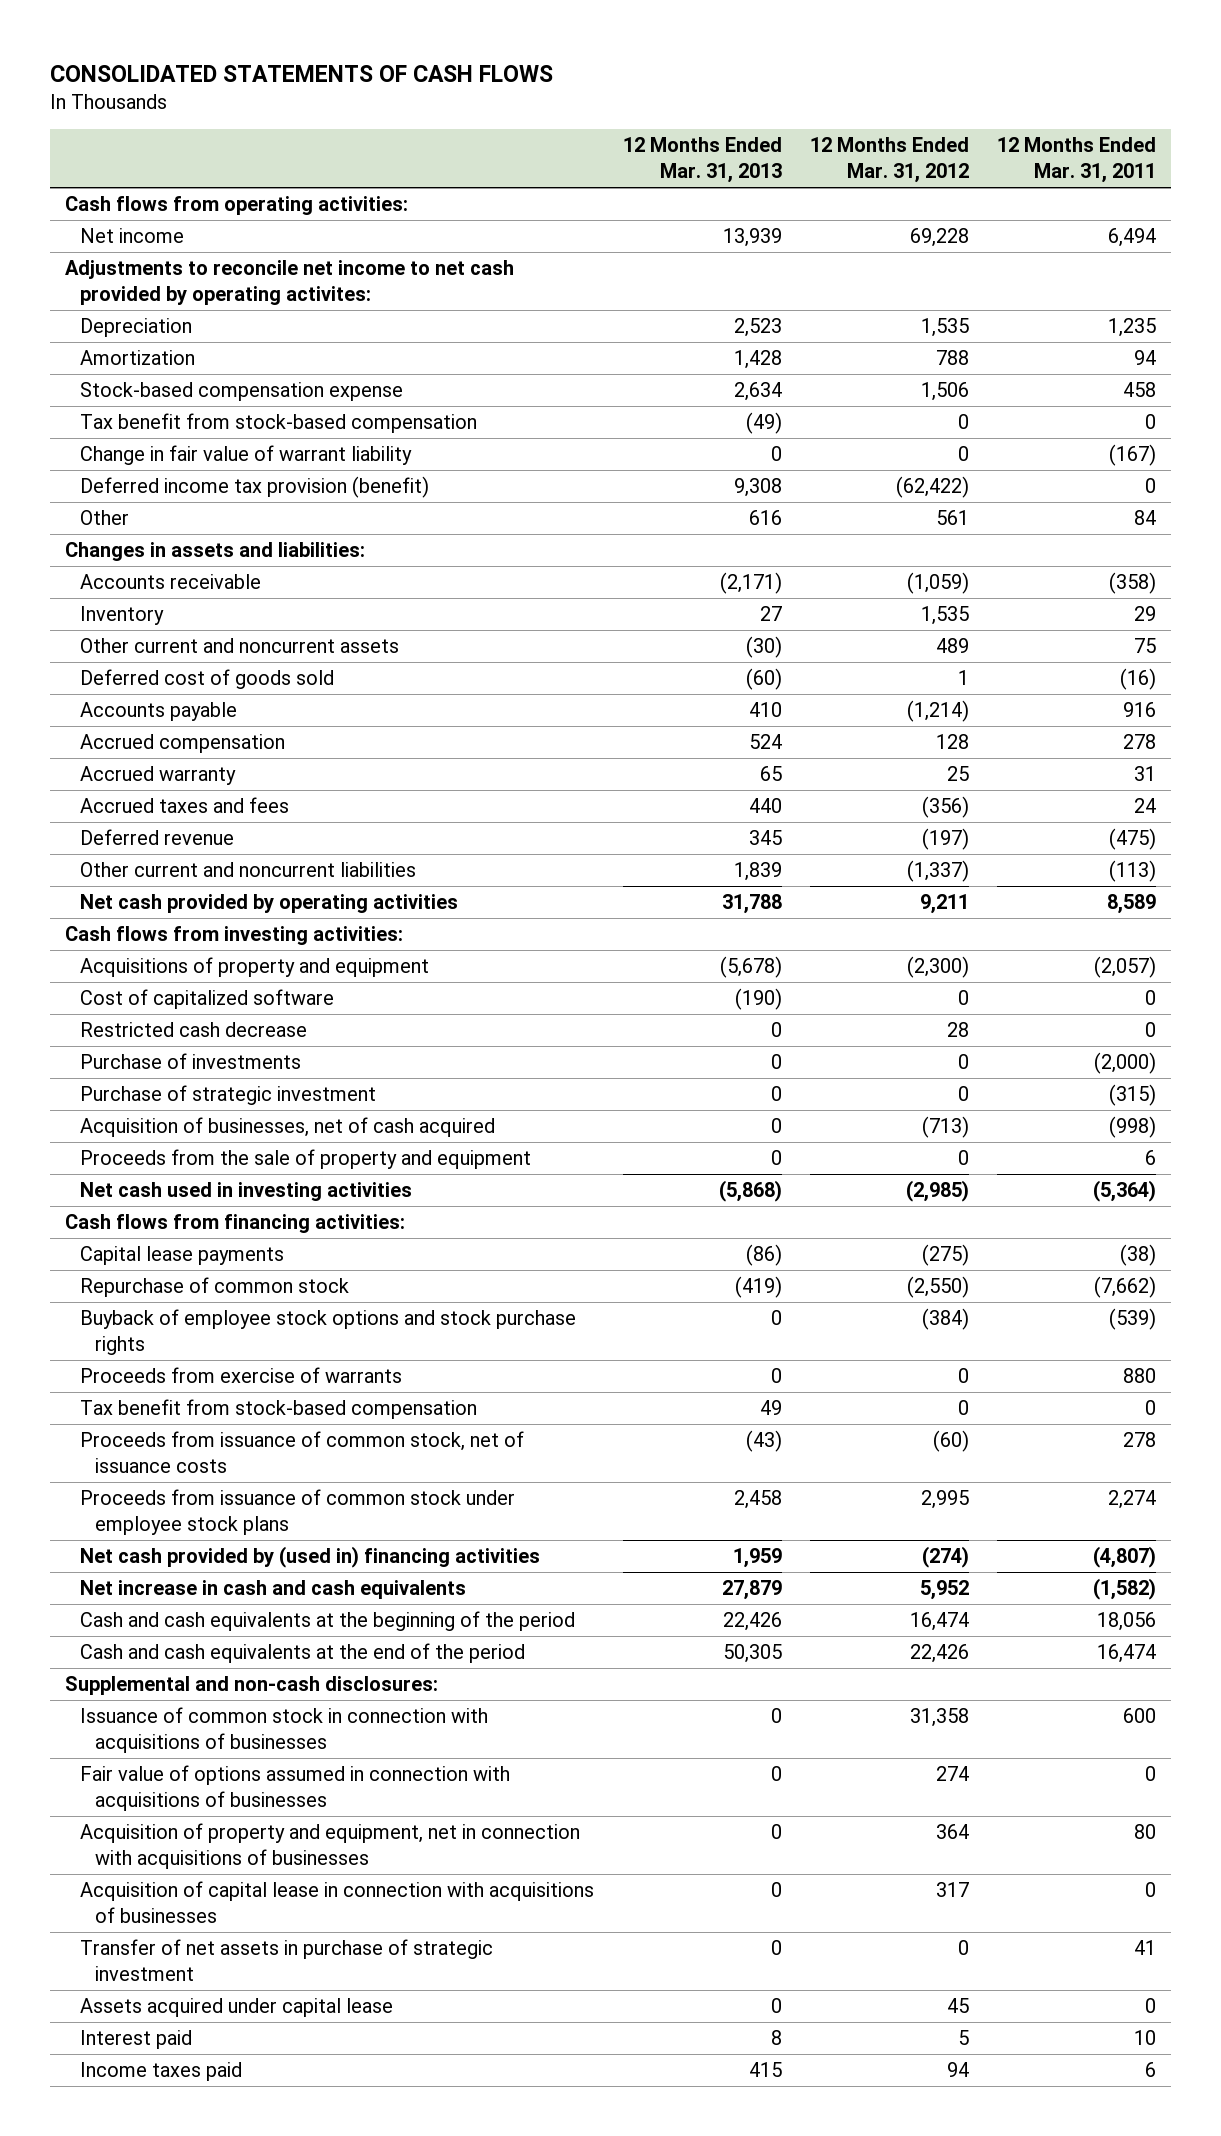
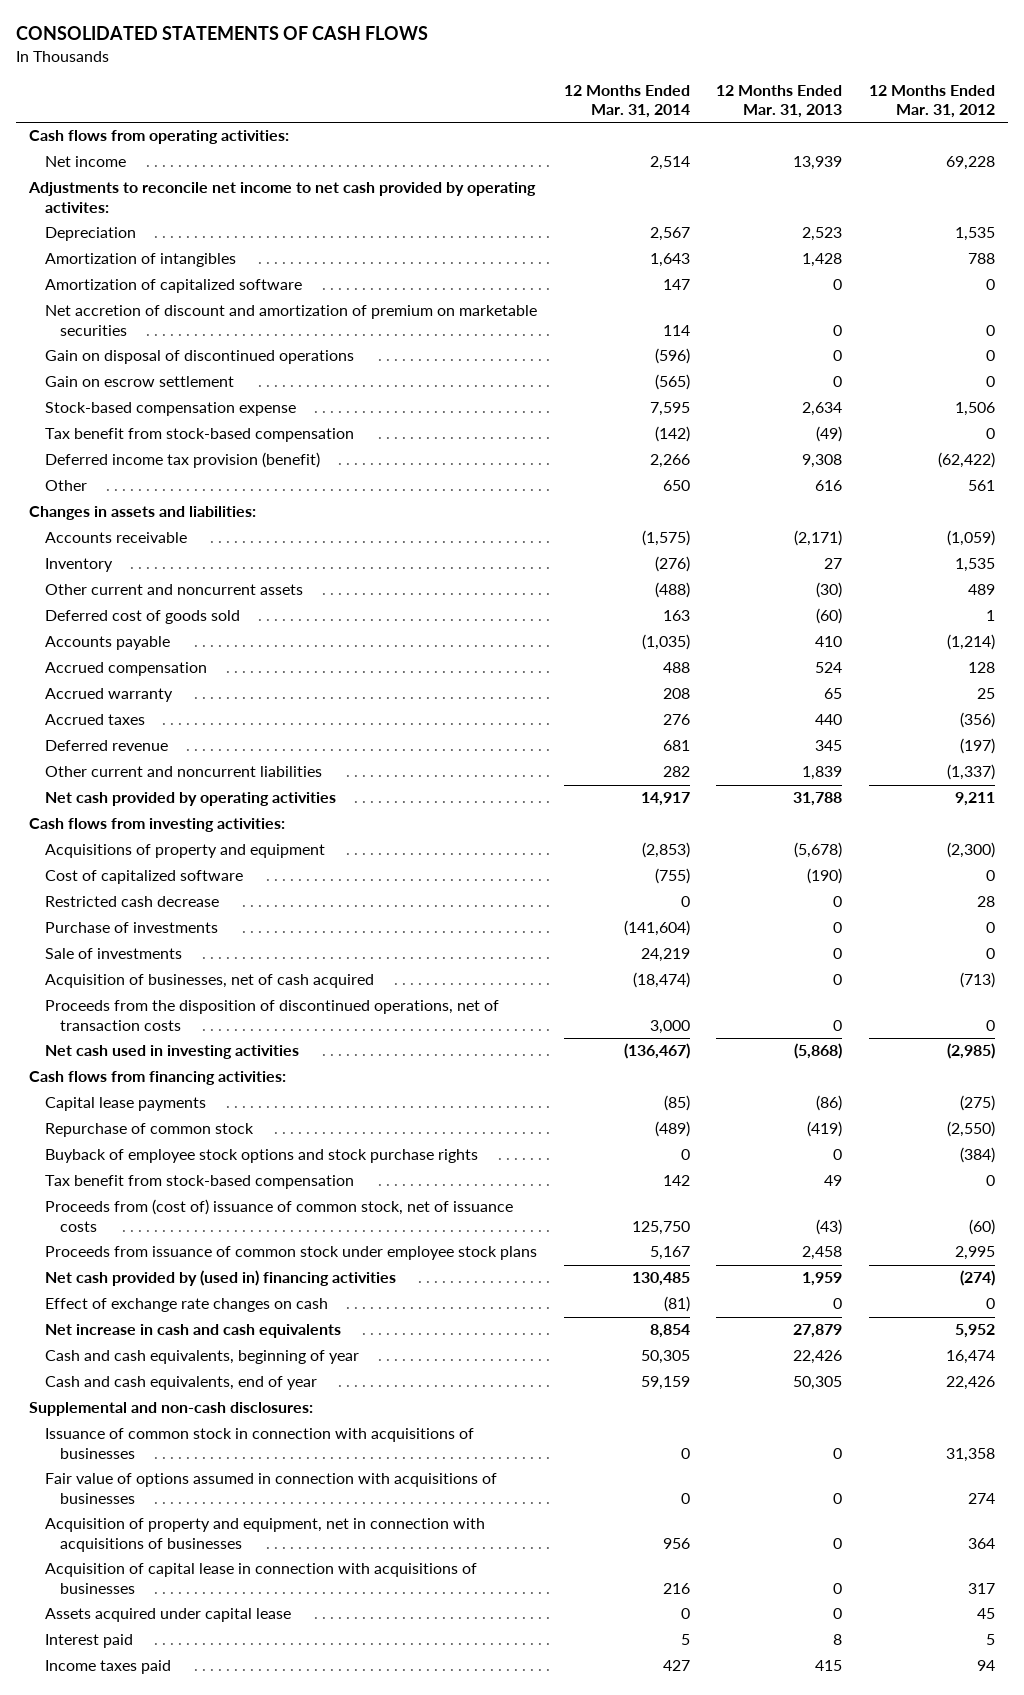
- | 12 Months Ended Mar. 31, 2013 | 12 Months Ended Mar. 31, 2012 | 12 Months Ended Mar. 31, 2011
+ | 12 Months Ended Mar. 31, 2014 | 12 Months Ended Mar. 31, 2013 | 12 Months Ended Mar. 31, 2012
- Amortization | 1,428 | 788 | 94
+ Amortization of intangibles | 1,643 | 1,428 | 788
+ Amortization of capitalized software | 147 | 0 | 0
+ Net accretion of discount and amortization of premium on marketable securities | 114 | 0 | 0
+ Gain on disposal of discontinued operations | (596) | 0 | 0
+ Gain on escrow settlement | (565) | 0 | 0
- Change in fair value of warrant liability | 0 | 0 | (167)
- Accrued taxes and fees | 440 | (356) | 24
+ Accrued taxes | 276 | 440 | (356)
- Purchase of strategic investment | 0 | 0 | (315)
+ Sale of investments | 24,219 | 0 | 0
- Proceeds from the sale of property and equipment | 0 | 0 | 6
+ Proceeds from the disposition of discontinued operations, net of transaction costs | 3,000 | 0 | 0
- Proceeds from exercise of warrants | 0 | 0 | 880
- Proceeds from issuance of common stock, net of issuance costs | (43) | (60) | 278
+ Proceeds from (cost of) issuance of common stock, net of issuance costs | 125,750 | (43) | (60)
+ Effect of exchange rate changes on cash | (81) | 0 | 0
- Cash and cash equivalents at the beginning of the period | 22,426 | 16,474 | 18,056
- Cash and cash equivalents at the end of the period | 50,305 | 22,426 | 16,474
+ Cash and cash equivalents, beginning of year | 50,305 | 22,426 | 16,474
+ Cash and cash equivalents, end of year | 59,159 | 50,305 | 22,426
- Transfer of net assets in purchase of strategic investment | 0 | 0 | 41

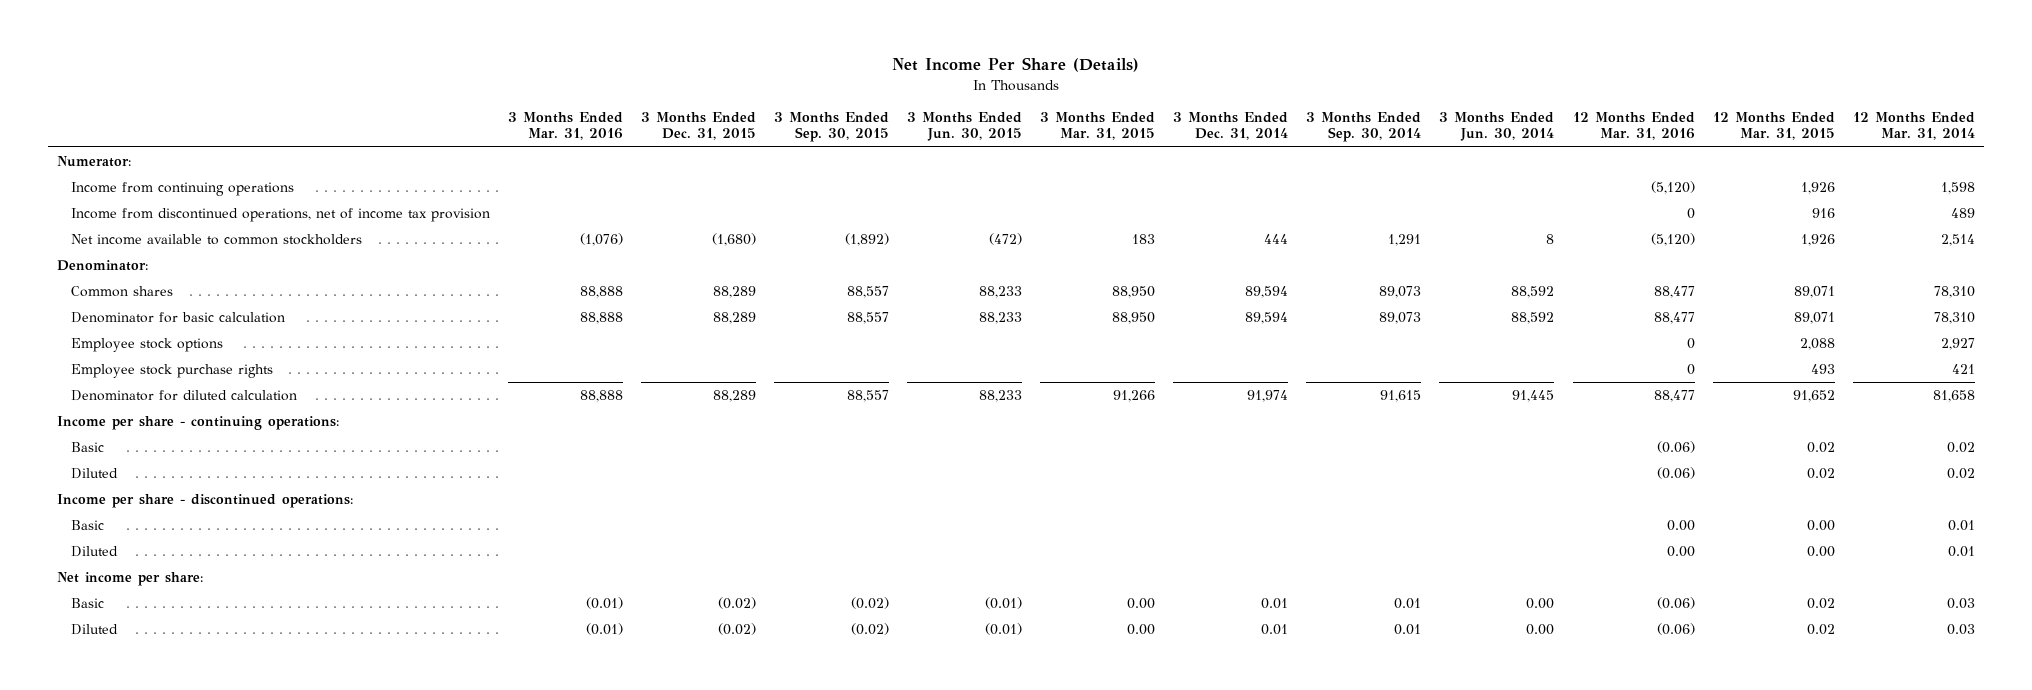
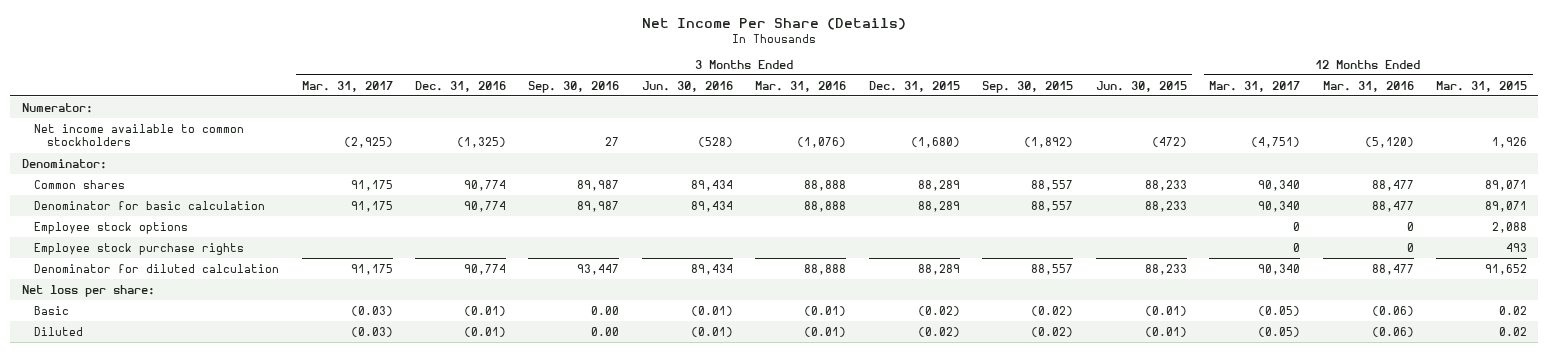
- | 3 Months Ended Mar. 31, 2016 | 3 Months Ended Dec. 31, 2015 | 3 Months Ended Sep. 30, 2015 | 3 Months Ended Jun. 30, 2015 | 3 Months Ended Mar. 31, 2015 | 3 Months Ended Dec. 31, 2014 | 3 Months Ended Sep. 30, 2014 | 3 Months Ended Jun. 30, 2014 | 12 Months Ended Mar. 31, 2016 | 12 Months Ended Mar. 31, 2015 | 12 Months Ended Mar. 31, 2014
+ | 3 Months Ended Mar. 31, 2017 | 3 Months Ended Dec. 31, 2016 | 3 Months Ended Sep. 30, 2016 | 3 Months Ended Jun. 30, 2016 | 3 Months Ended Mar. 31, 2016 | 3 Months Ended Dec. 31, 2015 | 3 Months Ended Sep. 30, 2015 | 3 Months Ended Jun. 30, 2015 | 12 Months Ended Mar. 31, 2017 | 12 Months Ended Mar. 31, 2016 | 12 Months Ended Mar. 31, 2015
- Income from continuing operations | | | | | | | | | (5,120) | 1,926 | 1,598
- Income from discontinued operations, net of income tax provision | | | | | | | | | 0 | 916 | 489
- Income per share - continuing operations:
- Basic | | | | | | | | | (0.06) | 0.02 | 0.02
- Diluted | | | | | | | | | (0.06) | 0.02 | 0.02
- Income per share - discontinued operations:
- Basic | | | | | | | | | 0.00 | 0.00 | 0.01
- Diluted | | | | | | | | | 0.00 | 0.00 | 0.01
- Net income per share:
+ Net loss per share:

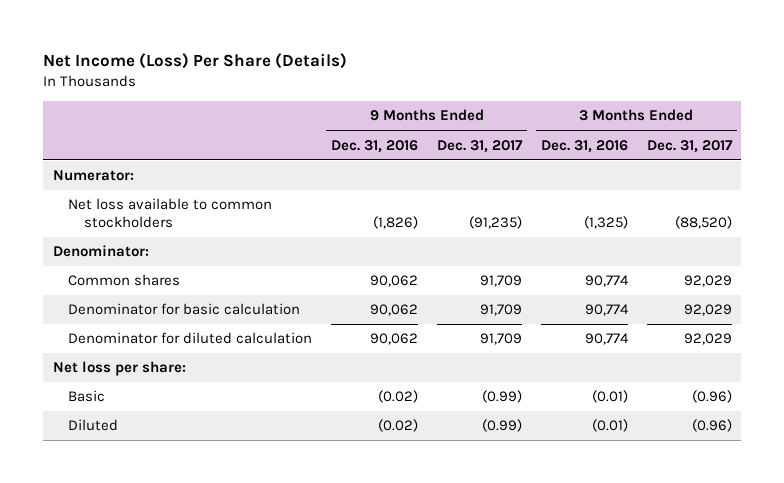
- Net Income Per Share (Details)
+ Net Income (Loss) Per Share (Details)
- | 3 Months Ended Mar. 31, 2017 | 3 Months Ended Dec. 31, 2016 | 3 Months Ended Sep. 30, 2016 | 3 Months Ended Jun. 30, 2016 | 3 Months Ended Mar. 31, 2016 | 3 Months Ended Dec. 31, 2015 | 3 Months Ended Sep. 30, 2015 | 3 Months Ended Jun. 30, 2015 | 12 Months Ended Mar. 31, 2017 | 12 Months Ended Mar. 31, 2016 | 12 Months Ended Mar. 31, 2015
+ | 9 Months Ended Dec. 31, 2016 | 9 Months Ended Dec. 31, 2017 | 3 Months Ended Dec. 31, 2016 | 3 Months Ended Dec. 31, 2017
- Net income available to common stockholders | (2,925) | (1,325) | 27 | (528) | (1,076) | (1,680) | (1,892) | (472) | (4,751) | (5,120) | 1,926
+ Net loss available to common stockholders | (1,826) | (91,235) | (1,325) | (88,520)
- Employee stock options | | | | | | | | | 0 | 0 | 2,088
- Employee stock purchase rights | | | | | | | | | 0 | 0 | 493

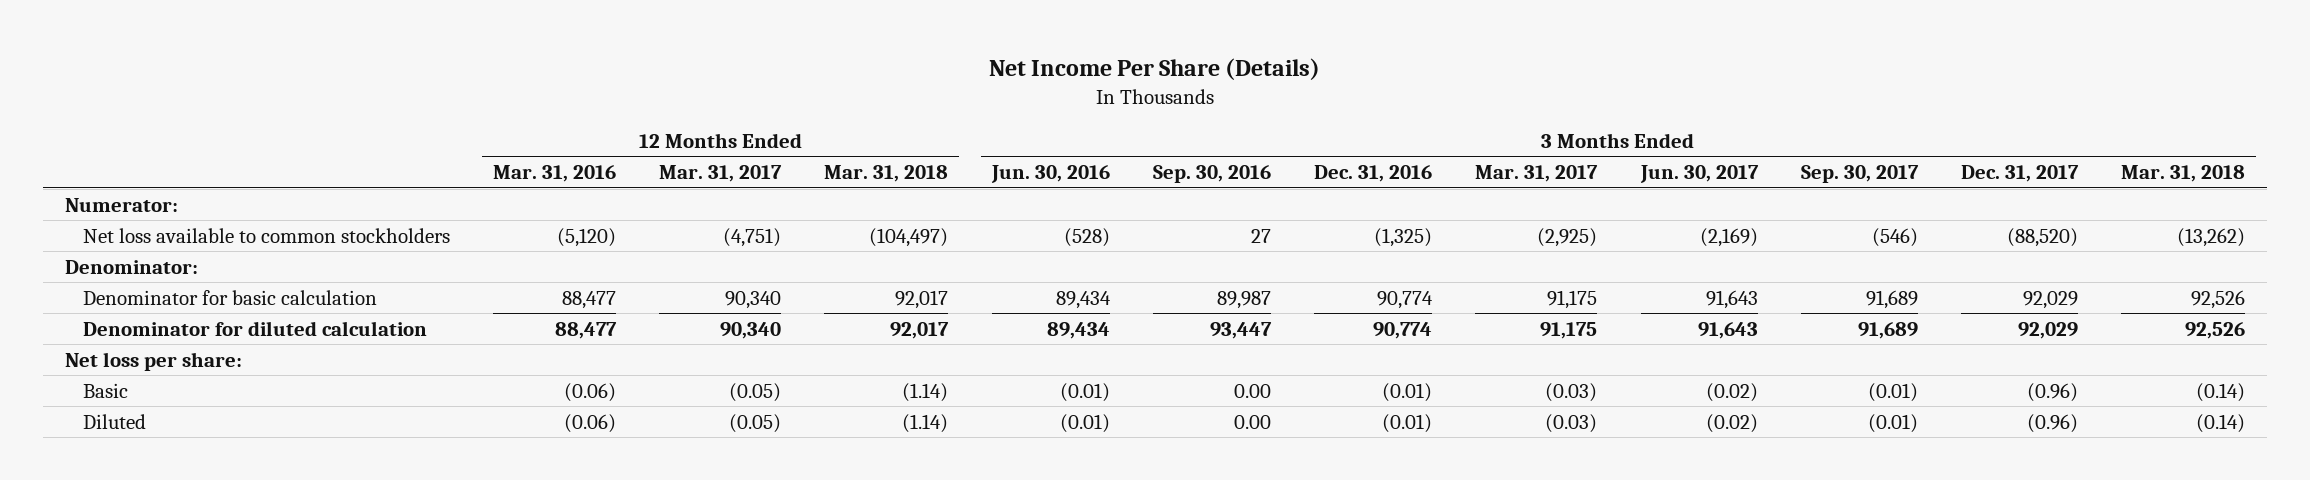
- Net Income (Loss) Per Share (Details)
+ Net Income Per Share (Details)
- | 9 Months Ended Dec. 31, 2016 | 9 Months Ended Dec. 31, 2017 | 3 Months Ended Dec. 31, 2016 | 3 Months Ended Dec. 31, 2017
+ | 12 Months Ended Mar. 31, 2016 | 12 Months Ended Mar. 31, 2017 | 12 Months Ended Mar. 31, 2018 | 3 Months Ended Jun. 30, 2016 | 3 Months Ended Sep. 30, 2016 | 3 Months Ended Dec. 31, 2016 | 3 Months Ended Mar. 31, 2017 | 3 Months Ended Jun. 30, 2017 | 3 Months Ended Sep. 30, 2017 | 3 Months Ended Dec. 31, 2017 | 3 Months Ended Mar. 31, 2018
- Common shares | 90,062 | 91,709 | 90,774 | 92,029

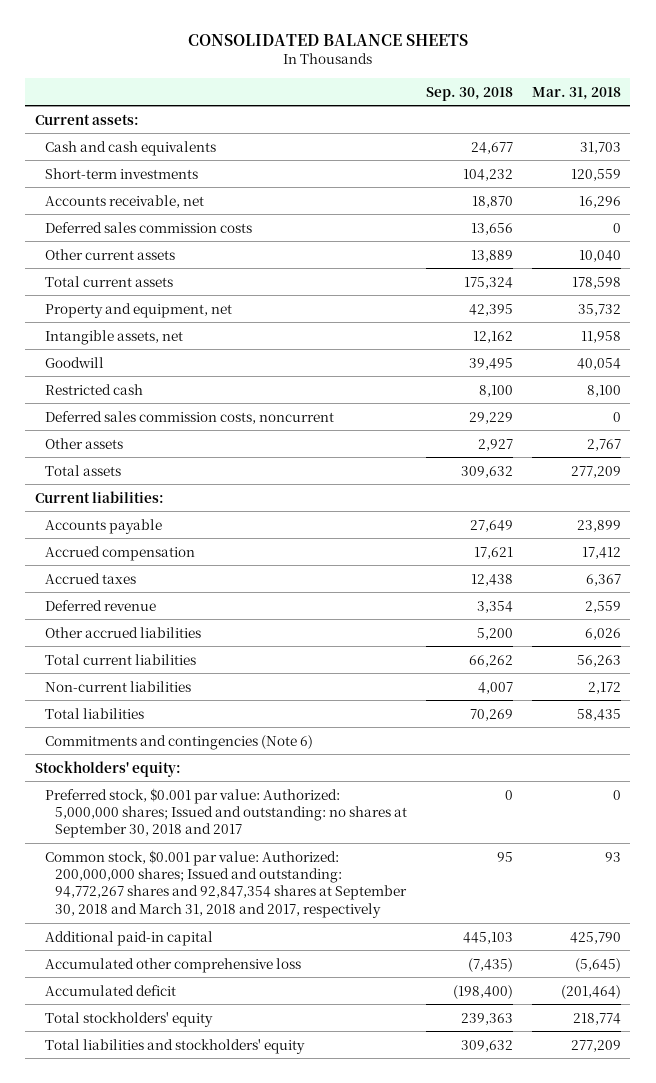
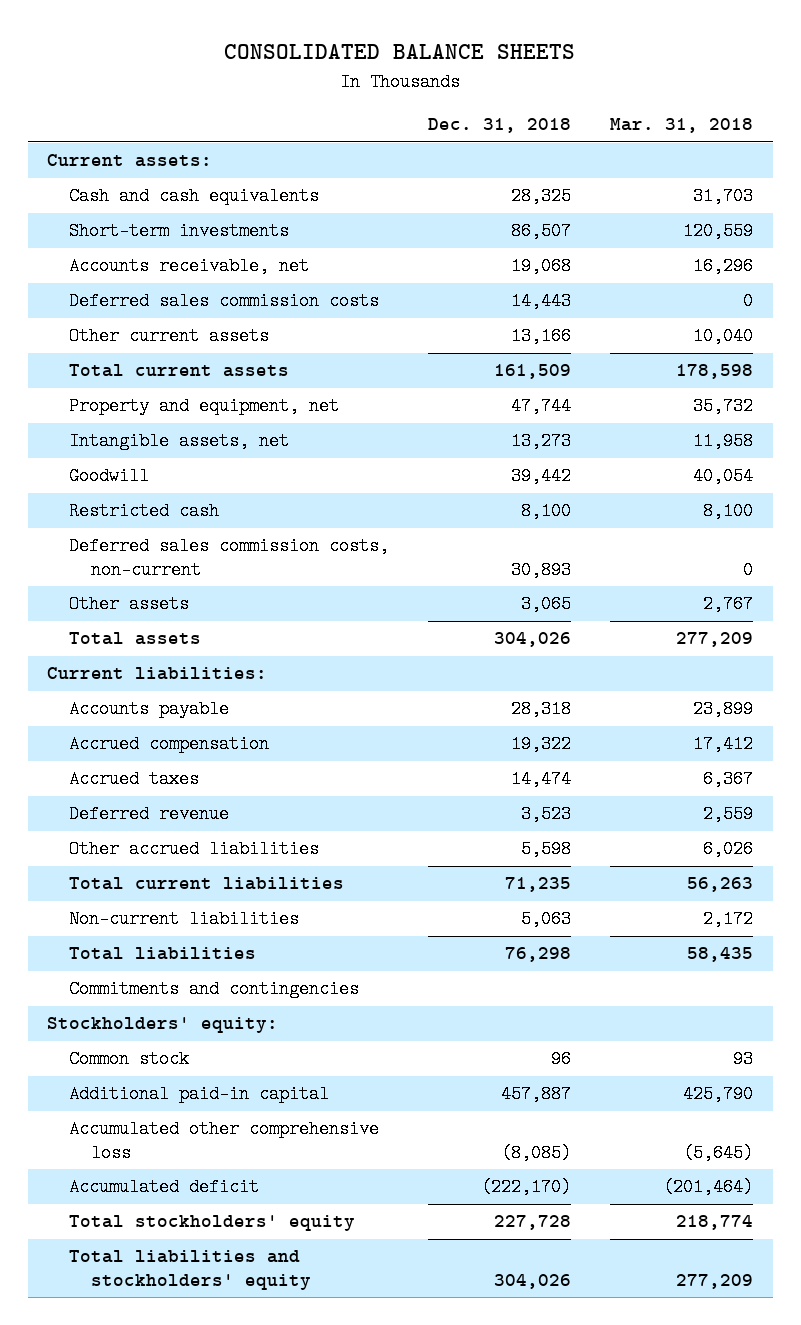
- | Sep. 30, 2018 | Mar. 31, 2018
+ | Dec. 31, 2018 | Mar. 31, 2018
- Deferred sales commission costs, noncurrent | 29,229 | 0
+ Deferred sales commission costs, non-current | 30,893 | 0
- Commitments and contingencies (Note 6)
+ Commitments and contingencies
- Preferred stock, $0.001 par value: Authorized: 5,000,000 shares; Issued and outstanding: no shares at September 30, 2018 and 2017 | 0 | 0
- Common stock, $0.001 par value: Authorized: 200,000,000 shares; Issued and outstanding: 94,772,267 shares and 92,847,354 shares at September 30, 2018 and March 31, 2018 and 2017, respectively | 95 | 93
+ Common stock | 96 | 93

